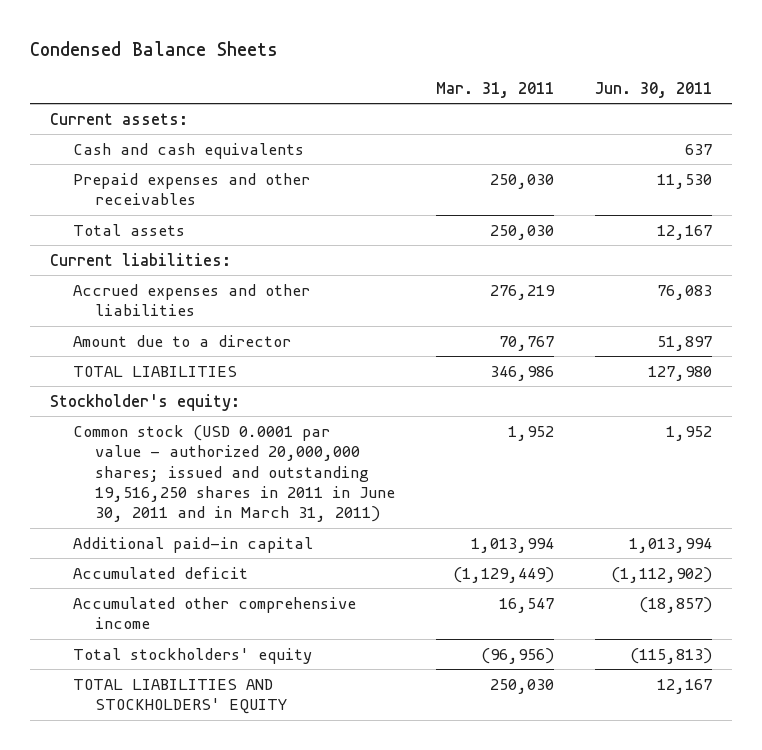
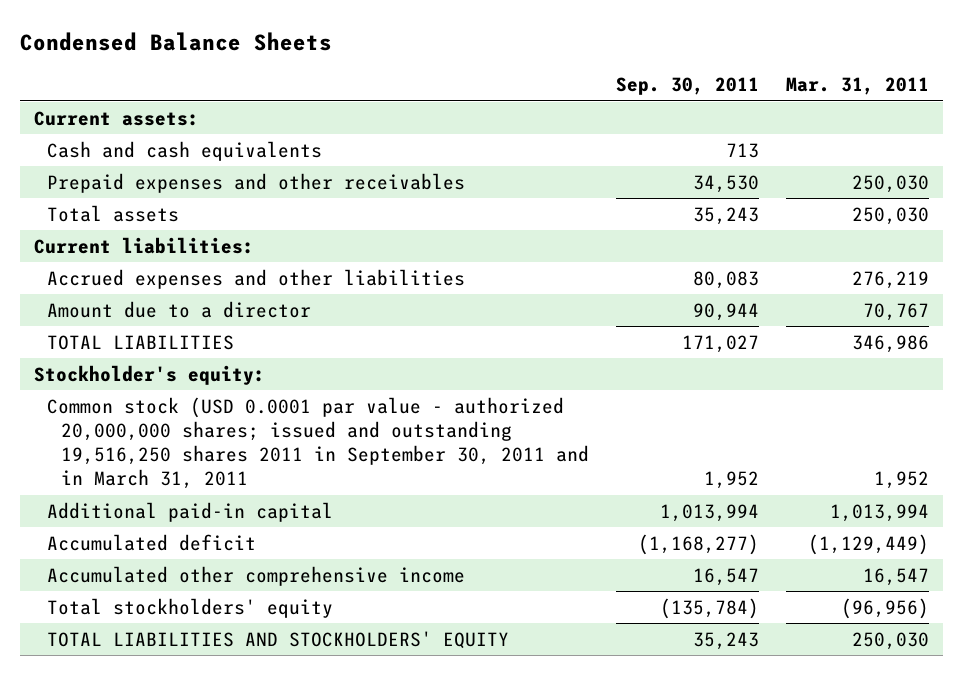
- | Mar. 31, 2011 | Jun. 30, 2011
+ | Sep. 30, 2011 | Mar. 31, 2011
- Common stock (USD 0.0001 par value - authorized 20,000,000 shares; issued and outstanding 19,516,250 shares in 2011 in June 30, 2011 and in March 31, 2011) | 1,952 | 1,952
+ Common stock (USD 0.0001 par value - authorized 20,000,000 shares; issued and outstanding 19,516,250 shares 2011 in September 30, 2011 and in March 31, 2011 | 1,952 | 1,952

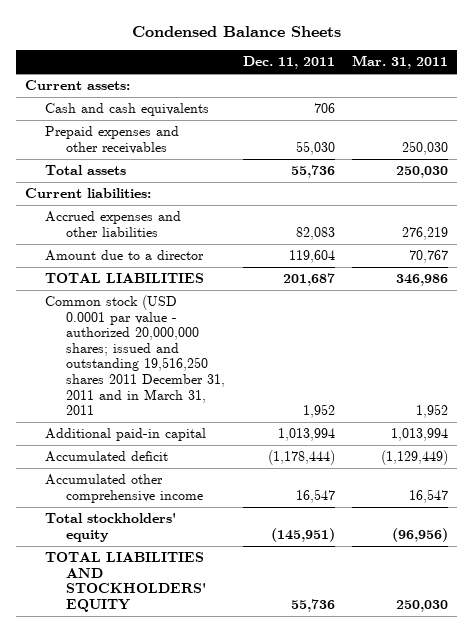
- | Sep. 30, 2011 | Mar. 31, 2011
+ | Dec. 11, 2011 | Mar. 31, 2011
- Stockholder's equity:
- Common stock (USD 0.0001 par value - authorized 20,000,000 shares; issued and outstanding 19,516,250 shares 2011 in September 30, 2011 and in March 31, 2011 | 1,952 | 1,952
+ Common stock (USD 0.0001 par value - authorized 20,000,000 shares; issued and outstanding 19,516,250 shares 2011 December 31, 2011 and in March 31, 2011 | 1,952 | 1,952

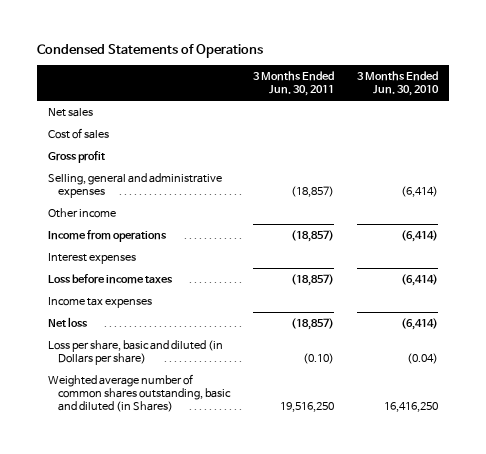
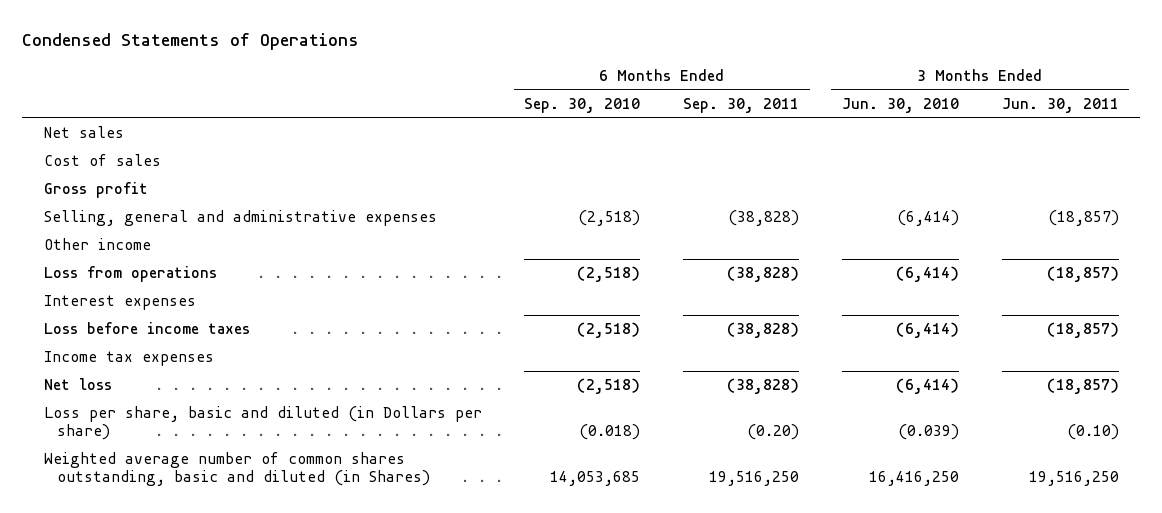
- | 3 Months Ended Jun. 30, 2011 | 3 Months Ended Jun. 30, 2010
+ | 6 Months Ended Sep. 30, 2010 | 6 Months Ended Sep. 30, 2011 | 3 Months Ended Jun. 30, 2010 | 3 Months Ended Jun. 30, 2011
- Income from operations | (18,857) | (6,414)
+ Loss from operations | (2,518) | (38,828) | (6,414) | (18,857)
- Loss per share, basic and diluted (in Dollars per share) | (0.10) | (0.04)
+ Loss per share, basic and diluted (in Dollars per share) | (0.018) | (0.20) | (0.039) | (0.10)

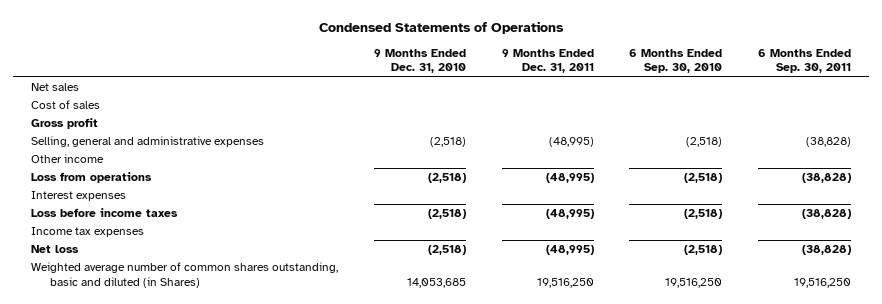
- | 6 Months Ended Sep. 30, 2010 | 6 Months Ended Sep. 30, 2011 | 3 Months Ended Jun. 30, 2010 | 3 Months Ended Jun. 30, 2011
+ | 9 Months Ended Dec. 31, 2010 | 9 Months Ended Dec. 31, 2011 | 6 Months Ended Sep. 30, 2010 | 6 Months Ended Sep. 30, 2011
- Loss per share, basic and diluted (in Dollars per share) | (0.018) | (0.20) | (0.039) | (0.10)
- Weighted average number of common shares outstanding, basic and diluted (in Shares) | 14,053,685 | 19,516,250 | 16,416,250 | 19,516,250
+ Weighted average number of common shares outstanding, basic and diluted (in Shares) | 14,053,685 | 19,516,250 | 19,516,250 | 19,516,250

